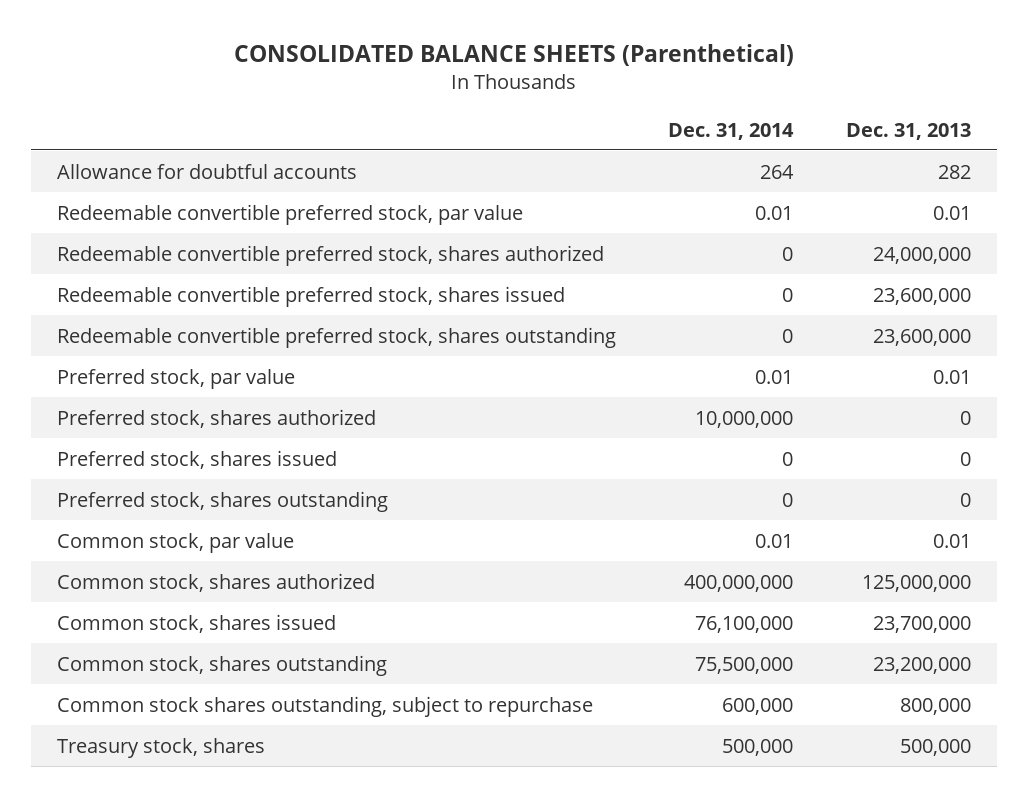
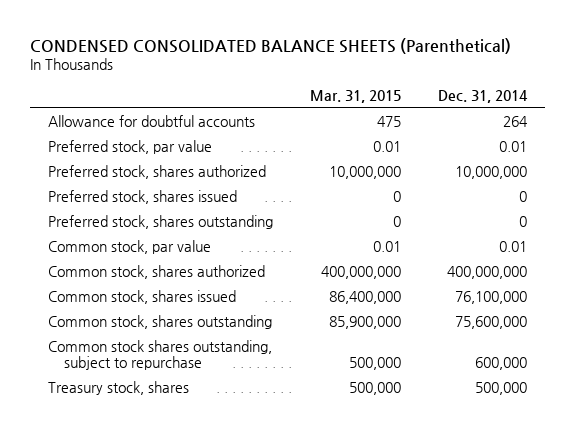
- CONSOLIDATED BALANCE SHEETS (Parenthetical)
+ CONDENSED CONSOLIDATED BALANCE SHEETS (Parenthetical)
- | Dec. 31, 2014 | Dec. 31, 2013
+ | Mar. 31, 2015 | Dec. 31, 2014
- Redeemable convertible preferred stock, par value | 0.01 | 0.01
- Redeemable convertible preferred stock, shares authorized | 0 | 24,000,000
- Redeemable convertible preferred stock, shares issued | 0 | 23,600,000
- Redeemable convertible preferred stock, shares outstanding | 0 | 23,600,000
- Common stock, shares outstanding | 75,500,000 | 23,200,000
+ Common stock, shares outstanding | 85,900,000 | 75,600,000

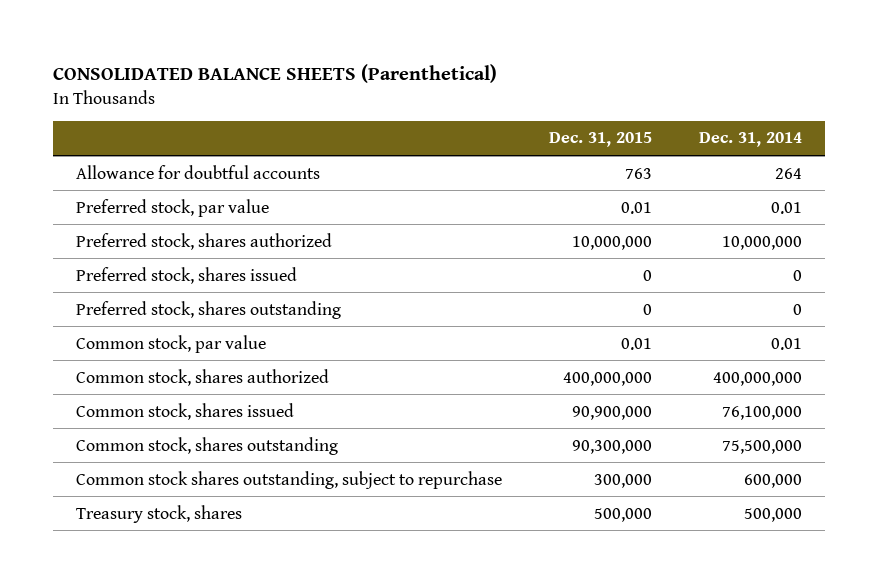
- CONDENSED CONSOLIDATED BALANCE SHEETS (Parenthetical)
+ CONSOLIDATED BALANCE SHEETS (Parenthetical)
- | Mar. 31, 2015 | Dec. 31, 2014
+ | Dec. 31, 2015 | Dec. 31, 2014
- Common stock, shares outstanding | 85,900,000 | 75,600,000
+ Common stock, shares outstanding | 90,300,000 | 75,500,000

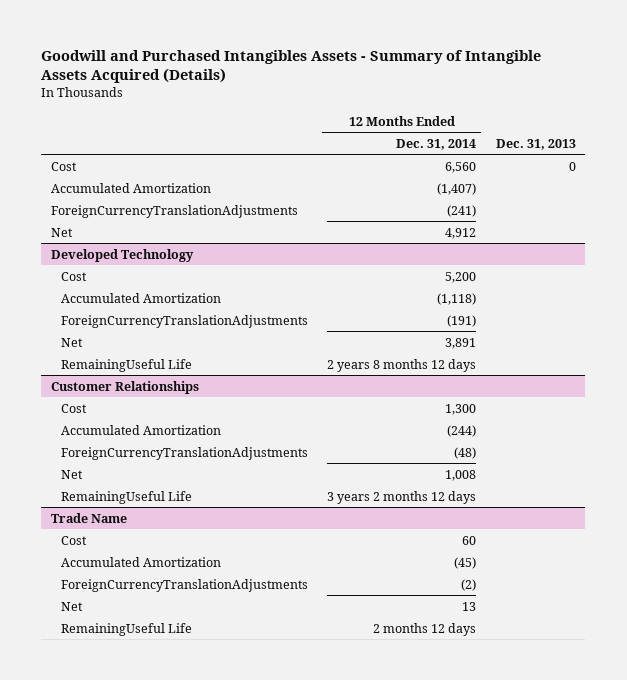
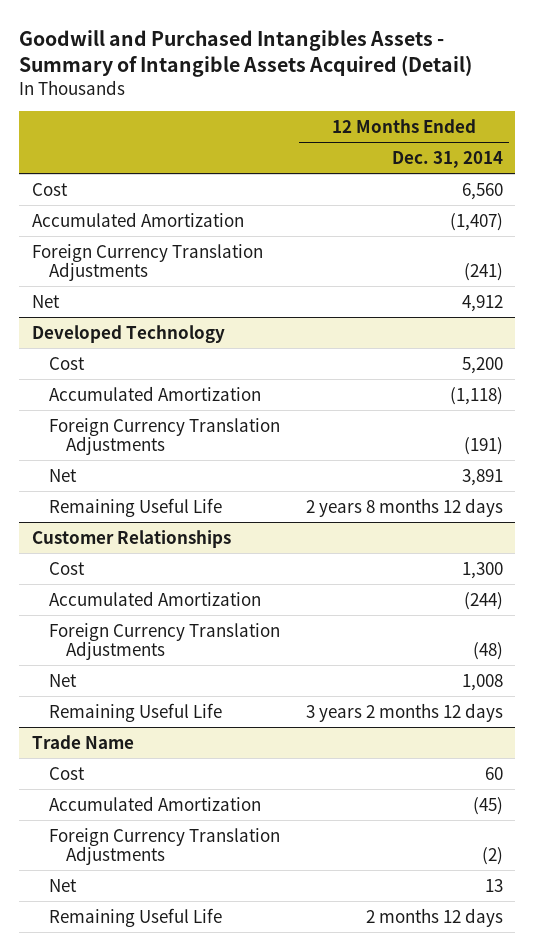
- Goodwill and Purchased Intangibles Assets - Summary of Intangible Assets Acquired (Details)
+ Goodwill and Purchased Intangibles Assets - Summary of Intangible Assets Acquired (Detail)
- | 12 Months Ended Dec. 31, 2014 | Dec. 31, 2013
+ | 12 Months Ended Dec. 31, 2014
- ForeignCurrencyTranslationAdjustments | (241) |
+ Foreign Currency Translation Adjustments | (241)
@ Developed Technology
- ForeignCurrencyTranslationAdjustments | (191) |
+ Foreign Currency Translation Adjustments | (191)
- RemainingUseful Life | 2 years 8 months 12 days |
+ Remaining Useful Life | 2 years 8 months 12 days
@ Customer Relationships
- ForeignCurrencyTranslationAdjustments | (48) |
+ Foreign Currency Translation Adjustments | (48)
- RemainingUseful Life | 3 years 2 months 12 days |
+ Remaining Useful Life | 3 years 2 months 12 days
@ Trade Name
- ForeignCurrencyTranslationAdjustments | (2) |
+ Foreign Currency Translation Adjustments | (2)
- RemainingUseful Life | 2 months 12 days |
+ Remaining Useful Life | 2 months 12 days

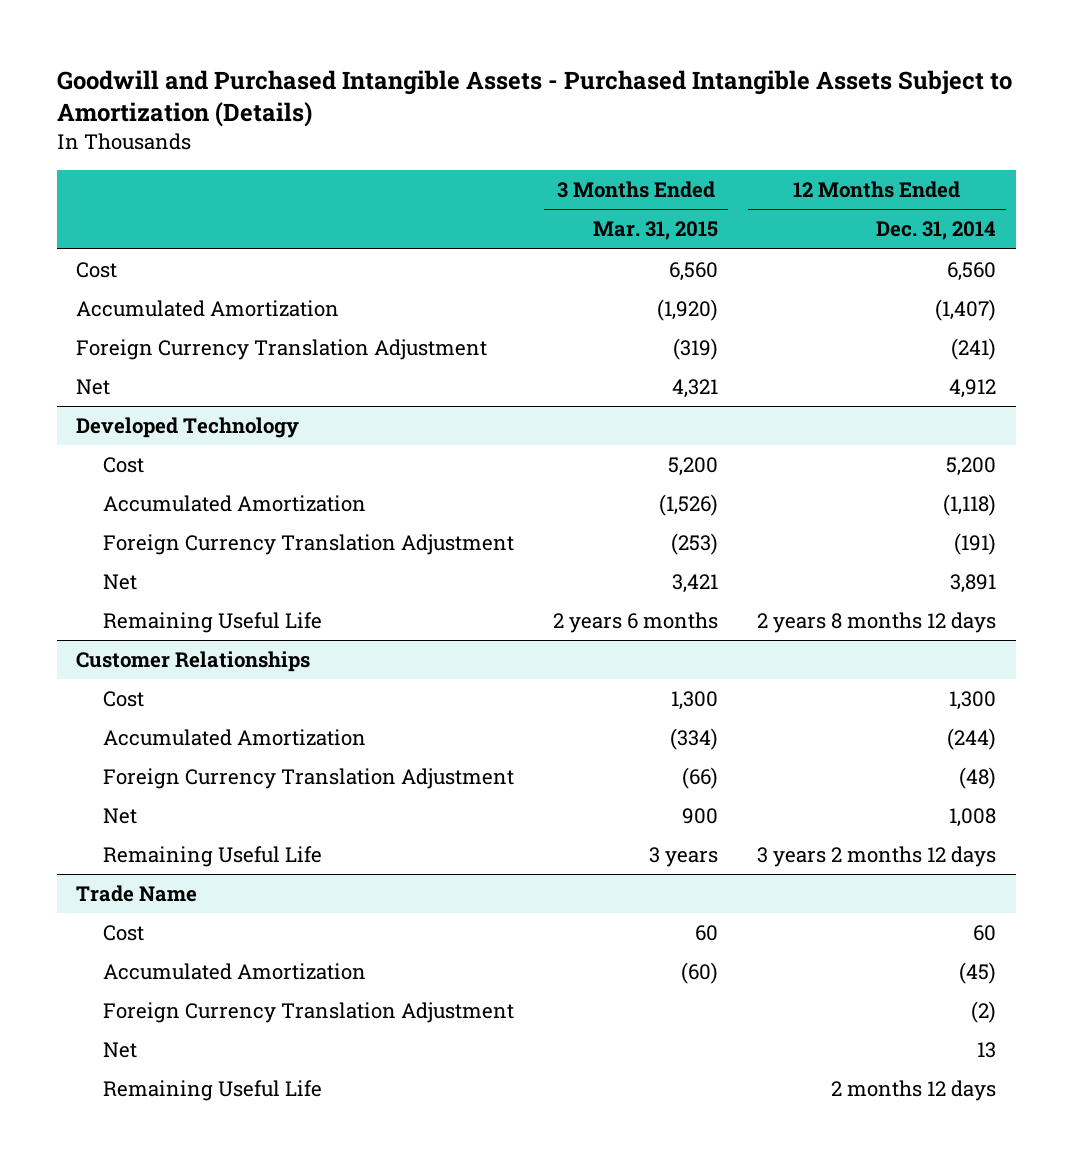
- Goodwill and Purchased Intangibles Assets - Summary of Intangible Assets Acquired (Detail)
+ Goodwill and Purchased Intangible Assets - Purchased Intangible Assets Subject to Amortization (Details)
- | 12 Months Ended Dec. 31, 2014
+ | 3 Months Ended Mar. 31, 2015 | 12 Months Ended Dec. 31, 2014
- Foreign Currency Translation Adjustments | (241)
+ Foreign Currency Translation Adjustment | (319) | (241)
@ Developed Technology
- Foreign Currency Translation Adjustments | (191)
+ Foreign Currency Translation Adjustment | (253) | (191)
@ Customer Relationships
- Foreign Currency Translation Adjustments | (48)
+ Foreign Currency Translation Adjustment | (66) | (48)
@ Trade Name
- Foreign Currency Translation Adjustments | (2)
+ Foreign Currency Translation Adjustment | | (2)

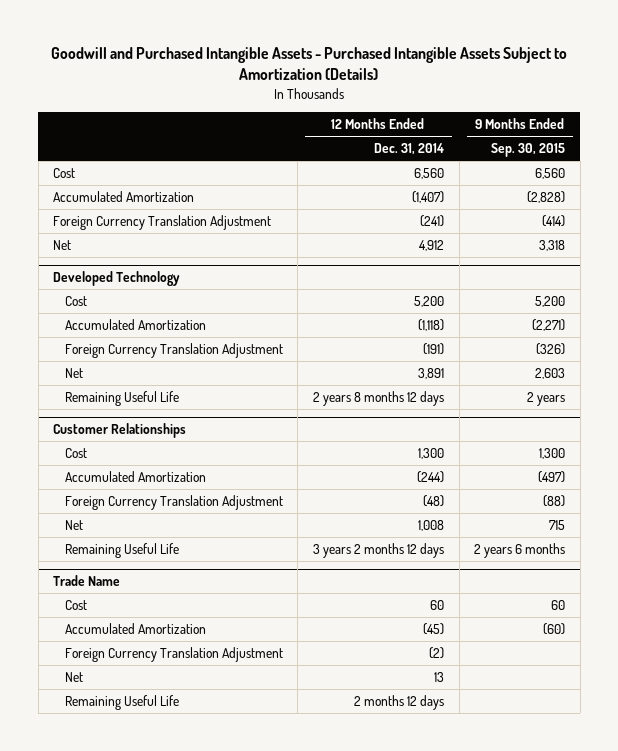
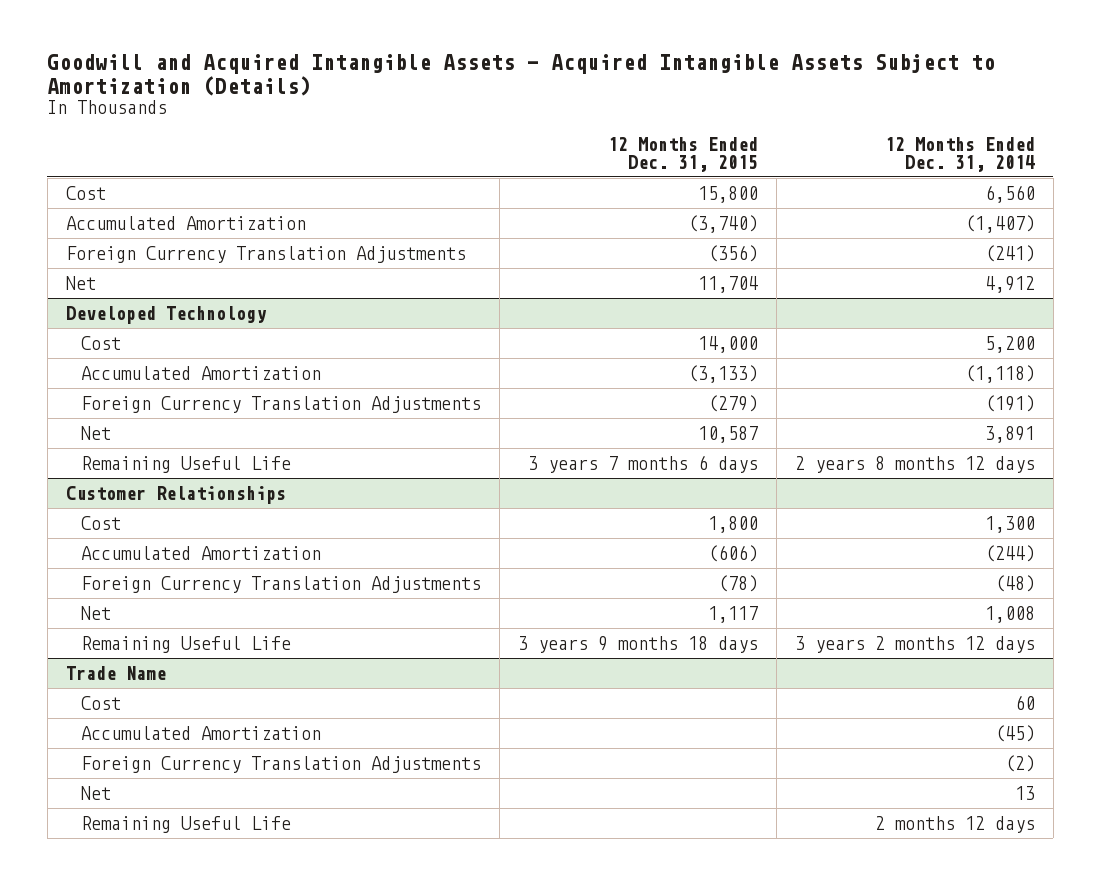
- Goodwill and Purchased Intangible Assets - Purchased Intangible Assets Subject to Amortization (Details)
+ Goodwill and Acquired Intangible Assets - Acquired Intangible Assets Subject to Amortization (Details)
- | 12 Months Ended Dec. 31, 2014 | 9 Months Ended Sep. 30, 2015
+ | 12 Months Ended Dec. 31, 2015 | 12 Months Ended Dec. 31, 2014
- Foreign Currency Translation Adjustment | (241) | (414)
+ Foreign Currency Translation Adjustments | (356) | (241)
@ Developed Technology
- Foreign Currency Translation Adjustment | (191) | (326)
+ Foreign Currency Translation Adjustments | (279) | (191)
@ Customer Relationships
- Foreign Currency Translation Adjustment | (48) | (88)
+ Foreign Currency Translation Adjustments | (78) | (48)
@ Trade Name
- Foreign Currency Translation Adjustment | (2) |
+ Foreign Currency Translation Adjustments | | (2)

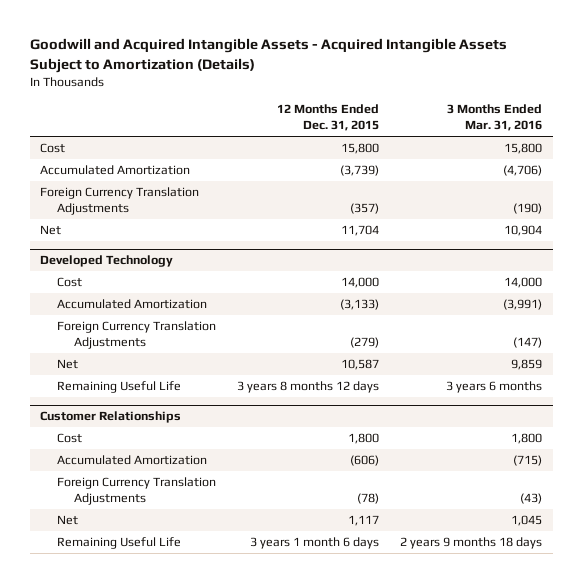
- | 12 Months Ended Dec. 31, 2015 | 12 Months Ended Dec. 31, 2014
+ | 12 Months Ended Dec. 31, 2015 | 3 Months Ended Mar. 31, 2016
- Accumulated Amortization | (3,740) | (1,407)
- Foreign Currency Translation Adjustments | (356) | (241)
+ Accumulated Amortization | (3,739) | (4,706)
+ Foreign Currency Translation Adjustments | (357) | (190)
@ Developed Technology
- Remaining Useful Life | 3 years 7 months 6 days | 2 years 8 months 12 days
+ Remaining Useful Life | 3 years 8 months 12 days | 3 years 6 months
@ Customer Relationships
- Remaining Useful Life | 3 years 9 months 18 days | 3 years 2 months 12 days
- Trade Name
- Cost | | 60
- Accumulated Amortization | | (45)
- Foreign Currency Translation Adjustments | | (2)
- Net | | 13
- Remaining Useful Life | | 2 months 12 days
@ Customer Relationships
+ Remaining Useful Life | 3 years 1 month 6 days | 2 years 9 months 18 days

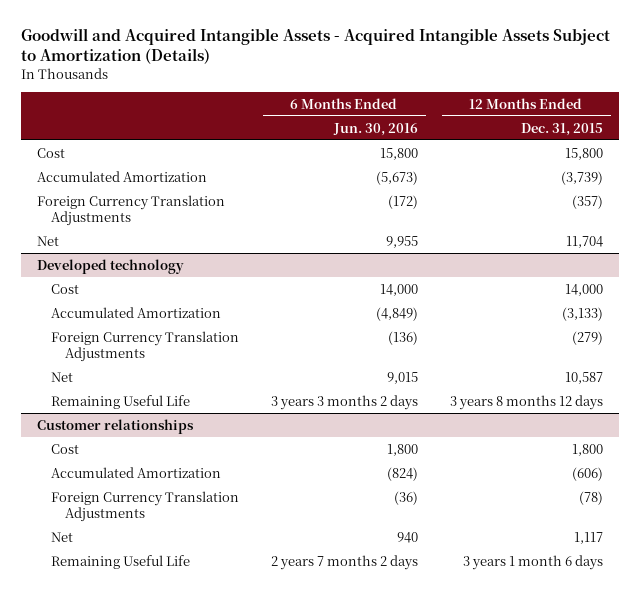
- | 12 Months Ended Dec. 31, 2015 | 3 Months Ended Mar. 31, 2016
+ | 6 Months Ended Jun. 30, 2016 | 12 Months Ended Dec. 31, 2015
- Developed Technology
+ Developed technology
- Customer Relationships
+ Customer relationships

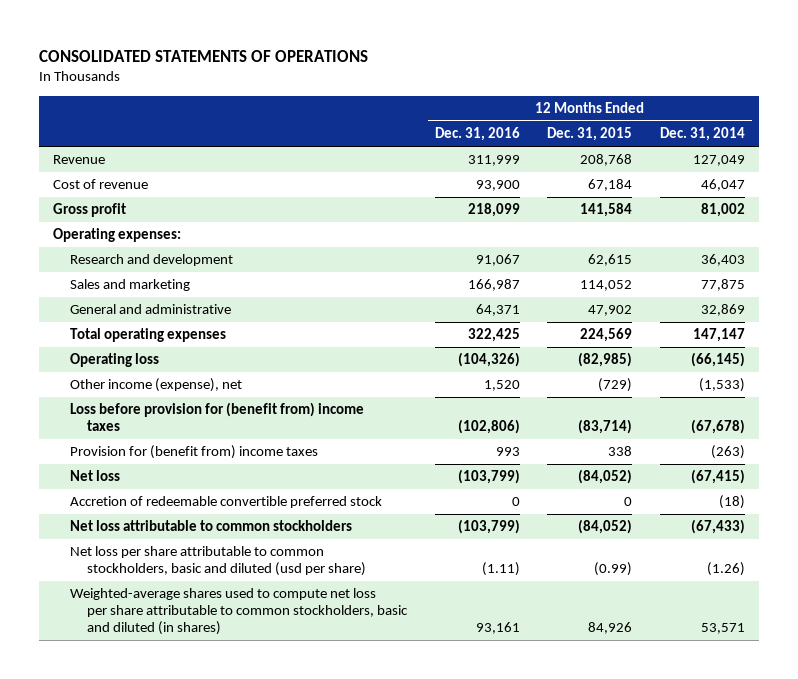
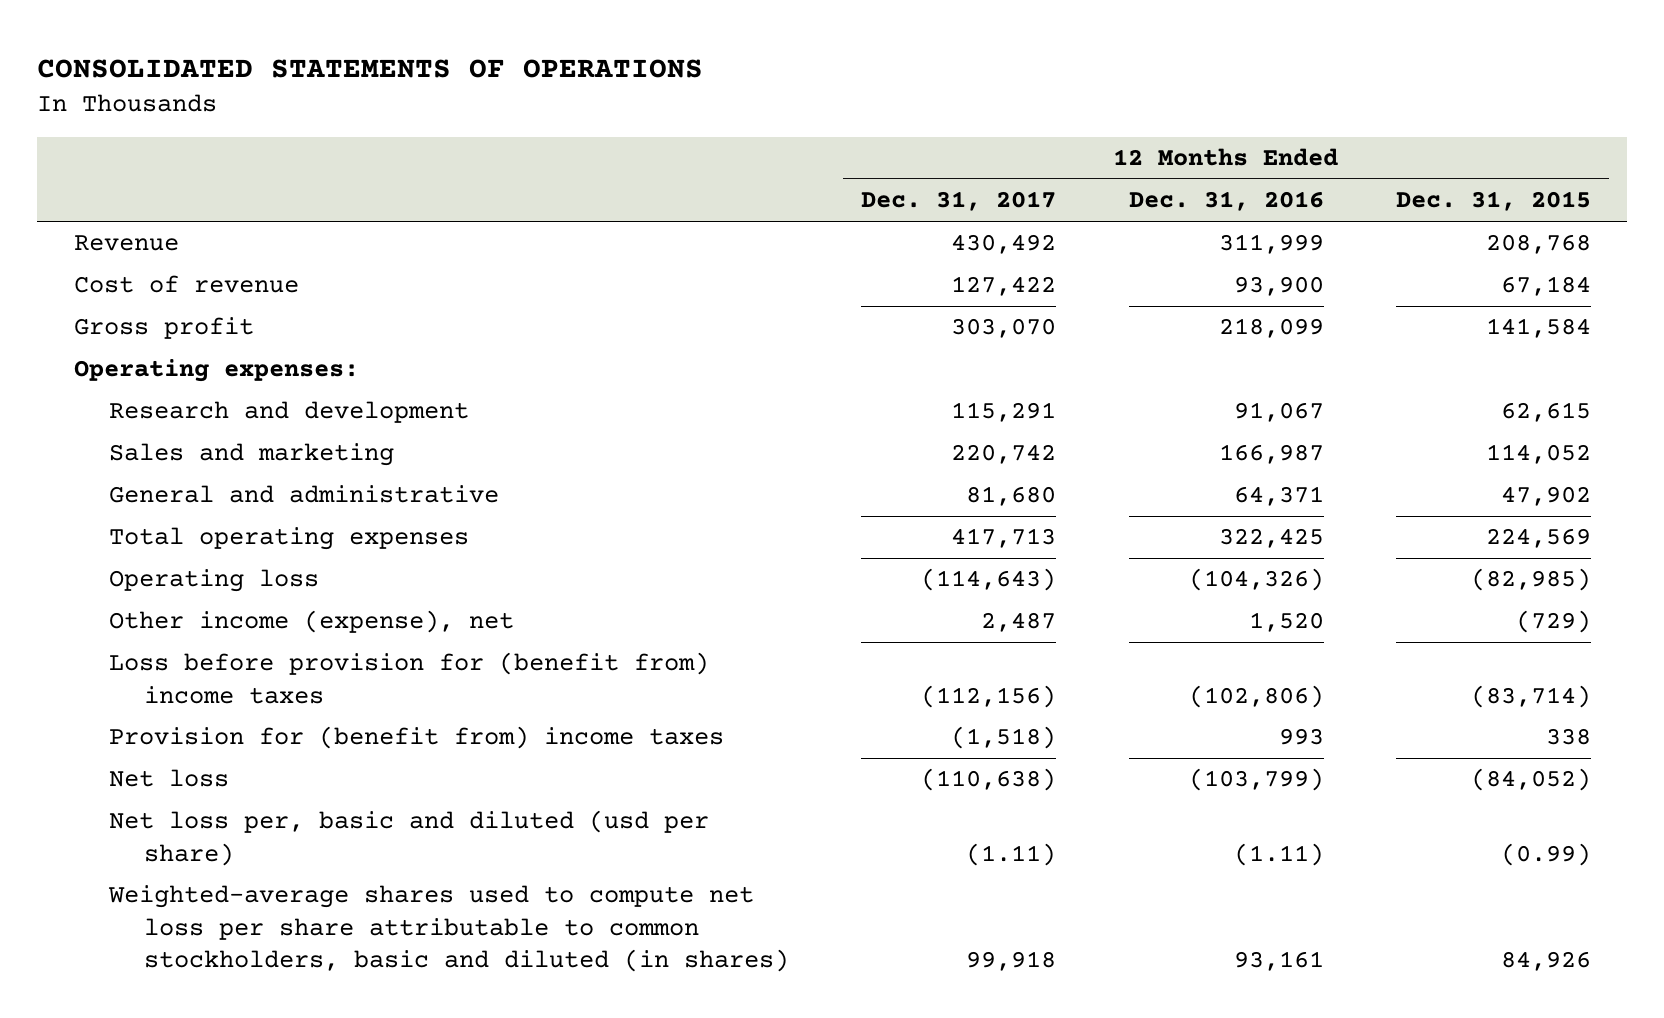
- | 12 Months Ended Dec. 31, 2016 | 12 Months Ended Dec. 31, 2015 | 12 Months Ended Dec. 31, 2014
+ | 12 Months Ended Dec. 31, 2017 | 12 Months Ended Dec. 31, 2016 | 12 Months Ended Dec. 31, 2015
- Accretion of redeemable convertible preferred stock | 0 | 0 | (18)
- Net loss attributable to common stockholders | (103,799) | (84,052) | (67,433)
- Net loss per share attributable to common stockholders, basic and diluted (usd per share) | (1.11) | (0.99) | (1.26)
+ Net loss per, basic and diluted (usd per share) | (1.11) | (1.11) | (0.99)

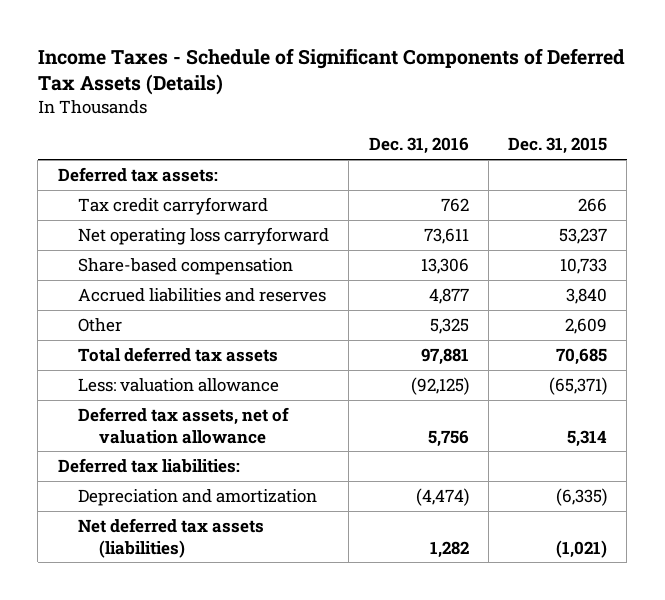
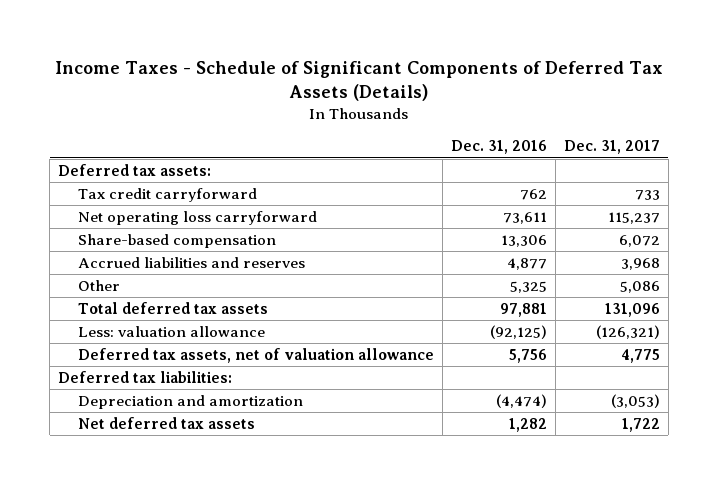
- | Dec. 31, 2016 | Dec. 31, 2015
+ | Dec. 31, 2016 | Dec. 31, 2017
- Net deferred tax assets (liabilities) | 1,282 | (1,021)
+ Net deferred tax assets | 1,282 | 1,722

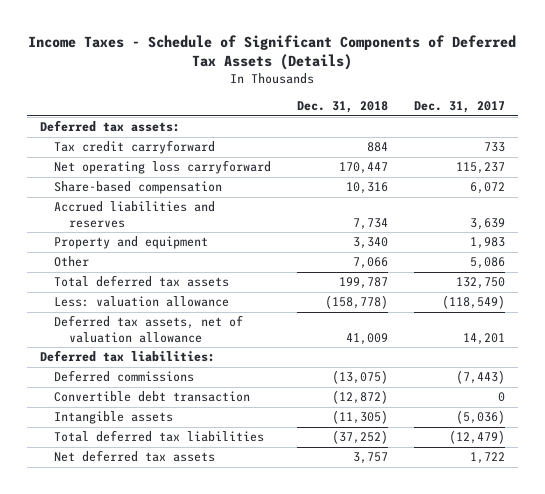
- | Dec. 31, 2016 | Dec. 31, 2017
+ | Dec. 31, 2018 | Dec. 31, 2017
- Accrued liabilities and reserves | 4,877 | 3,968
+ Accrued liabilities and reserves | 7,734 | 3,639
+ Property and equipment | 3,340 | 1,983
- Total deferred tax assets | 97,881 | 131,096
- Less: valuation allowance | (92,125) | (126,321)
- Deferred tax assets, net of valuation allowance | 5,756 | 4,775
+ Total deferred tax assets | 199,787 | 132,750
+ Less: valuation allowance | (158,778) | (118,549)
+ Deferred tax assets, net of valuation allowance | 41,009 | 14,201
- Depreciation and amortization | (4,474) | (3,053)
+ Deferred commissions | (13,075) | (7,443)
+ Convertible debt transaction | (12,872) | 0
+ Intangible assets | (11,305) | (5,036)
+ Total deferred tax liabilities | (37,252) | (12,479)

